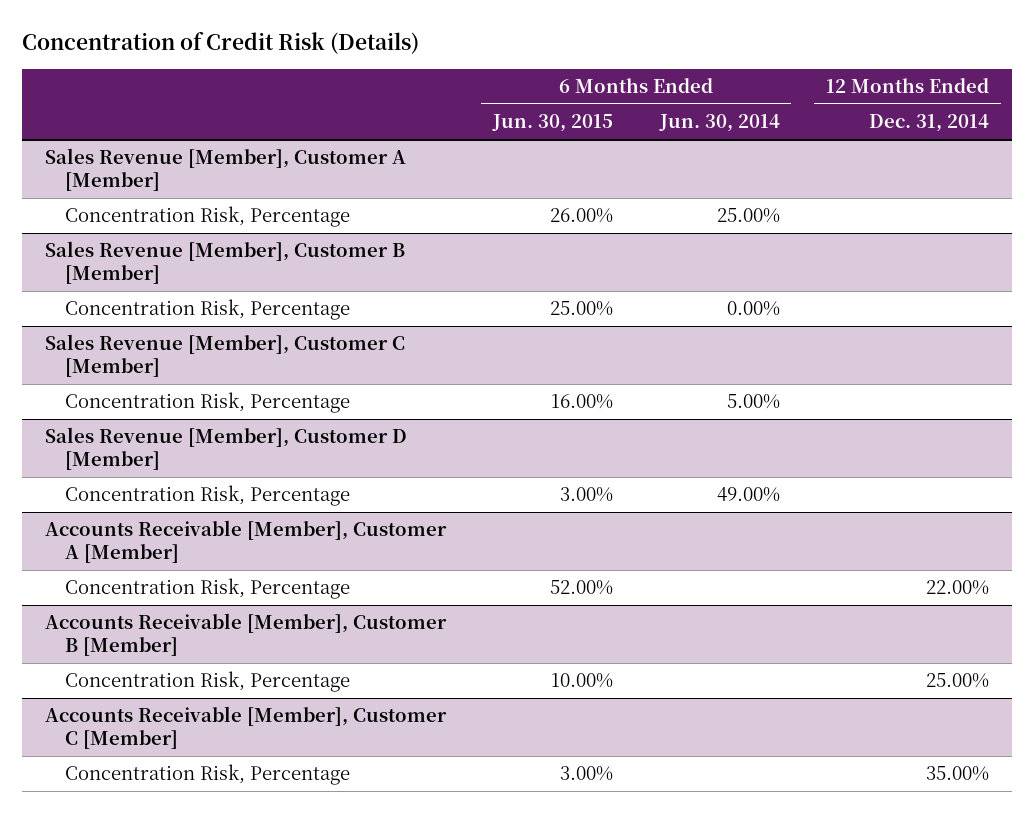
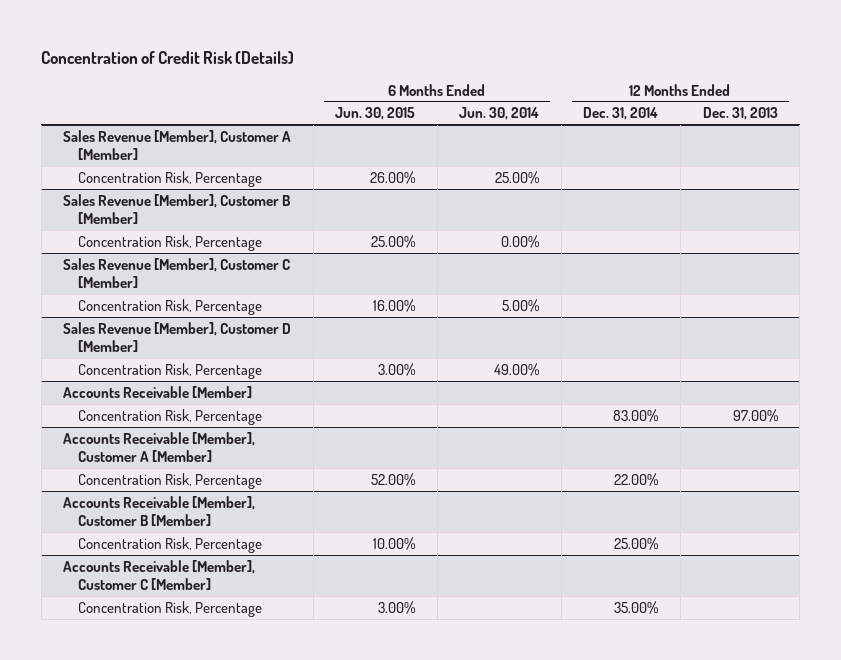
- | 6 Months Ended Jun. 30, 2015 | 6 Months Ended Jun. 30, 2014 | 12 Months Ended Dec. 31, 2014
+ | 6 Months Ended Jun. 30, 2015 | 6 Months Ended Jun. 30, 2014 | 12 Months Ended Dec. 31, 2014 | 12 Months Ended Dec. 31, 2013
+ Accounts Receivable [Member]
+ Concentration Risk, Percentage | | | 83.00% | 97.00%

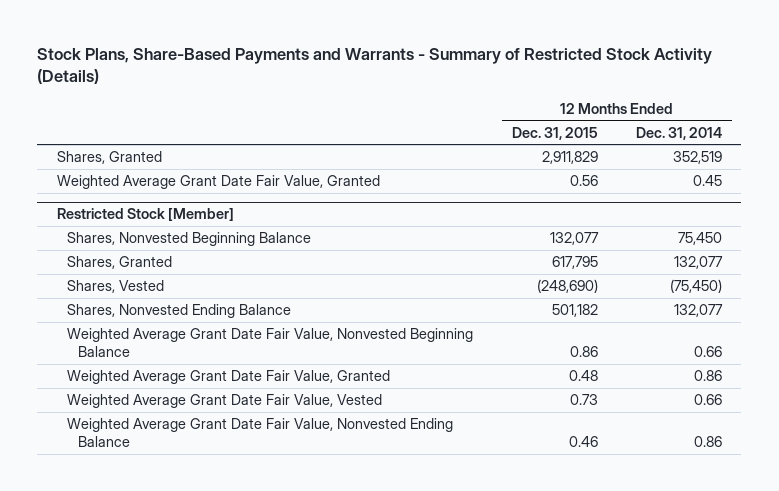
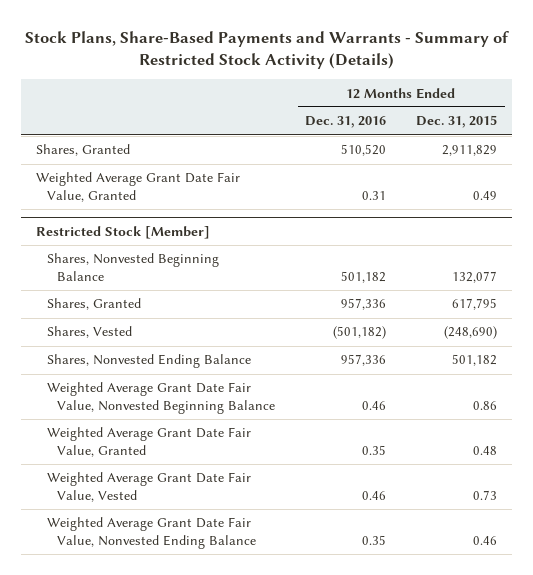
- | 12 Months Ended Dec. 31, 2015 | 12 Months Ended Dec. 31, 2014
+ | 12 Months Ended Dec. 31, 2016 | 12 Months Ended Dec. 31, 2015
- Weighted Average Grant Date Fair Value, Granted | 0.56 | 0.45
+ Weighted Average Grant Date Fair Value, Granted | 0.31 | 0.49

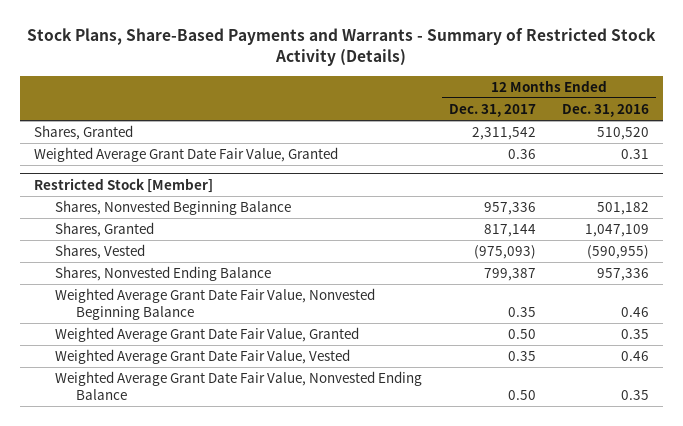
- | 12 Months Ended Dec. 31, 2016 | 12 Months Ended Dec. 31, 2015
+ | 12 Months Ended Dec. 31, 2017 | 12 Months Ended Dec. 31, 2016
@ Restricted Stock [Member]
- Shares, Granted | 957,336 | 617,795
- Shares, Vested | (501,182) | (248,690)
+ Shares, Granted | 817,144 | 1,047,109
+ Shares, Vested | (975,093) | (590,955)

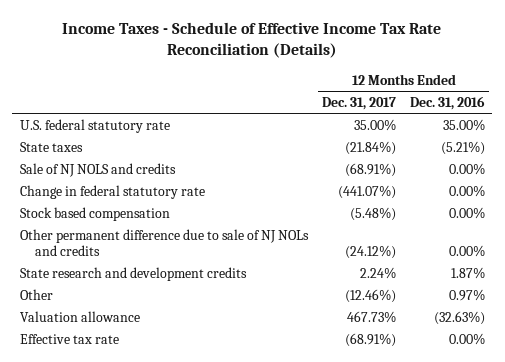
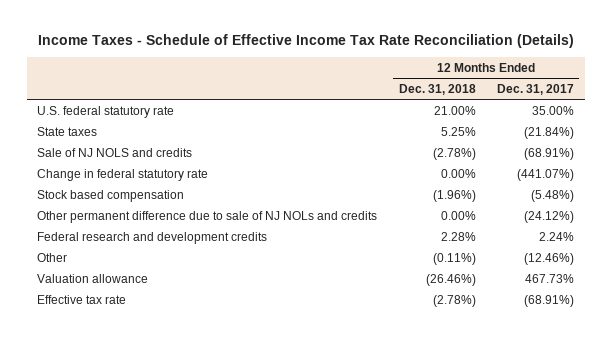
- | 12 Months Ended Dec. 31, 2017 | 12 Months Ended Dec. 31, 2016
+ | 12 Months Ended Dec. 31, 2018 | 12 Months Ended Dec. 31, 2017
- State research and development credits | 2.24% | 1.87%
+ Federal research and development credits | 2.28% | 2.24%

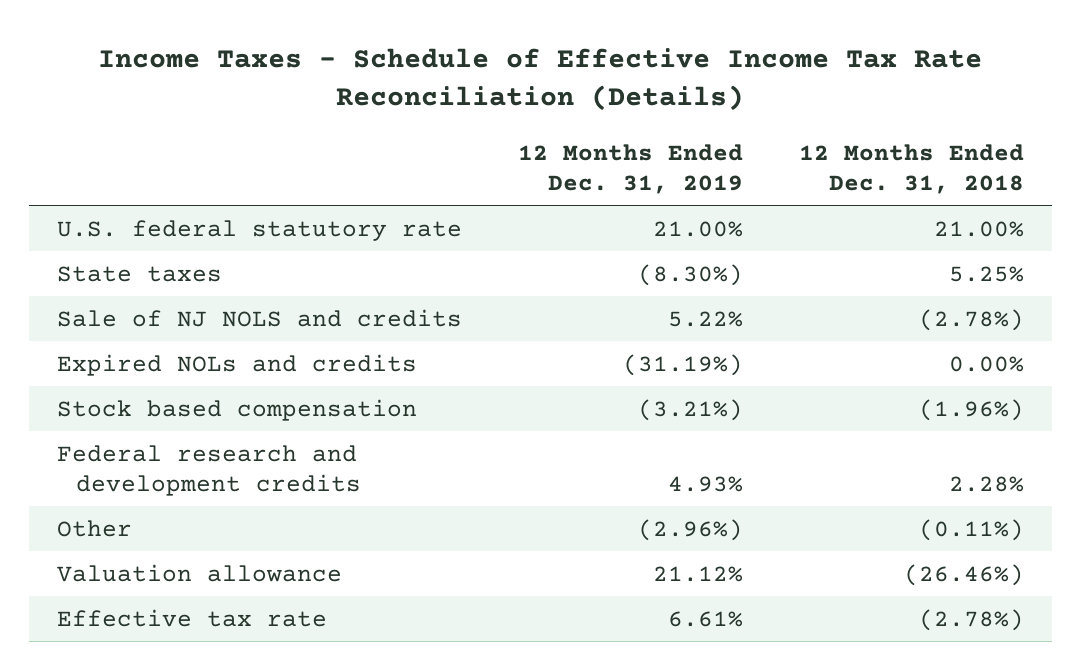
- | 12 Months Ended Dec. 31, 2018 | 12 Months Ended Dec. 31, 2017
+ | 12 Months Ended Dec. 31, 2019 | 12 Months Ended Dec. 31, 2018
- Change in federal statutory rate | 0.00% | (441.07%)
+ Expired NOLs and credits | (31.19%) | 0.00%
- Other permanent difference due to sale of NJ NOLs and credits | 0.00% | (24.12%)

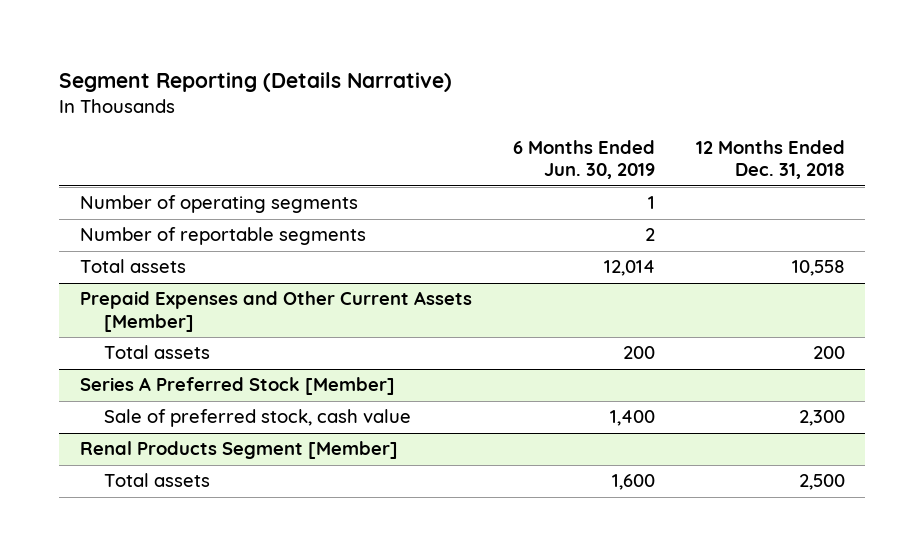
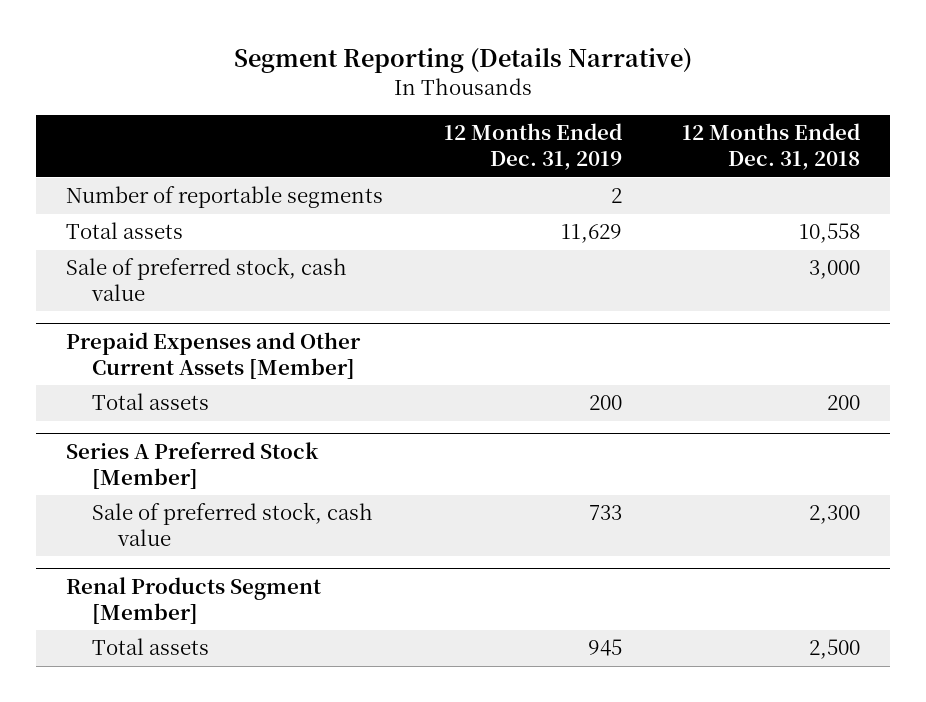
- | 6 Months Ended Jun. 30, 2019 | 12 Months Ended Dec. 31, 2018
+ | 12 Months Ended Dec. 31, 2019 | 12 Months Ended Dec. 31, 2018
- Number of operating segments | 1 |
+ Sale of preferred stock, cash value | | 3,000

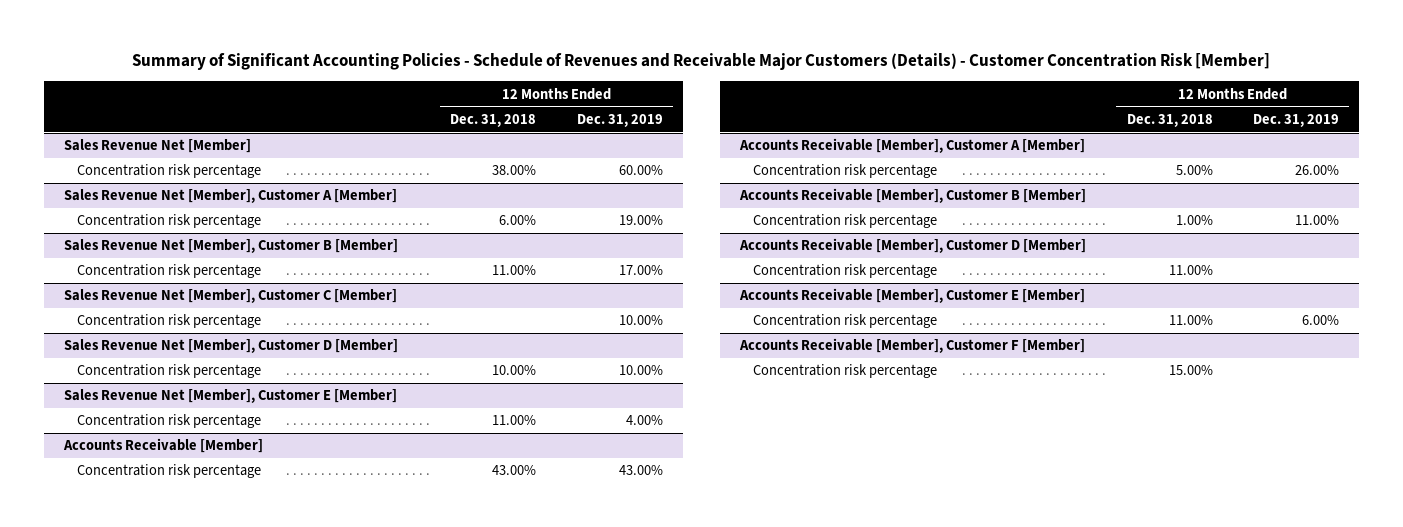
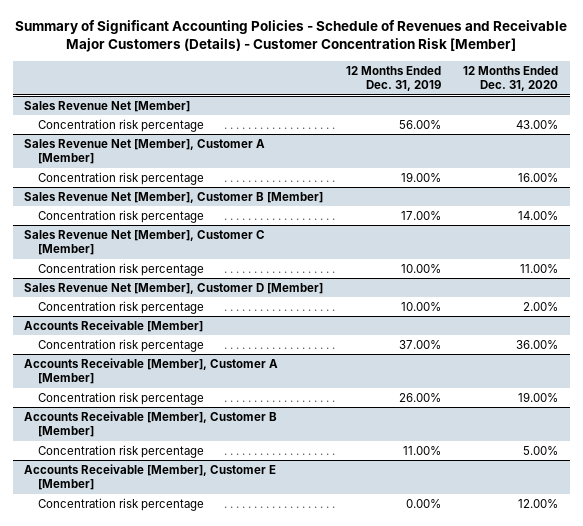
- | 12 Months Ended Dec. 31, 2018 | 12 Months Ended Dec. 31, 2019
+ | 12 Months Ended Dec. 31, 2019 | 12 Months Ended Dec. 31, 2020
@ Sales Revenue Net [Member]
- Concentration risk percentage | 38.00% | 60.00%
+ Concentration risk percentage | 56.00% | 43.00%
- Sales Revenue Net [Member], Customer E [Member]
- Concentration risk percentage | 11.00% | 4.00%
@ Accounts Receivable [Member]
- Concentration risk percentage | 43.00% | 43.00%
+ Concentration risk percentage | 37.00% | 36.00%
- Accounts Receivable [Member], Customer D [Member]
- Concentration risk percentage | 11.00% |
@ Accounts Receivable [Member], Customer E [Member]
- Concentration risk percentage | 11.00% | 6.00%
- Accounts Receivable [Member], Customer F [Member]
- Concentration risk percentage | 15.00% |
@ Accounts Receivable [Member], Customer E [Member]
+ Concentration risk percentage | 0.00% | 12.00%

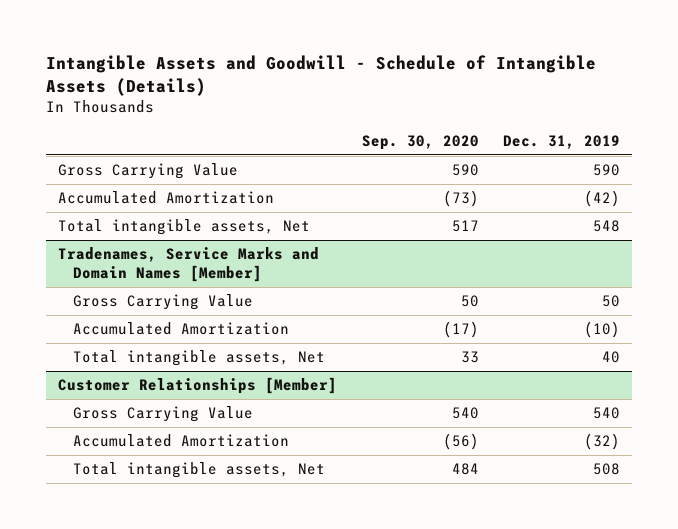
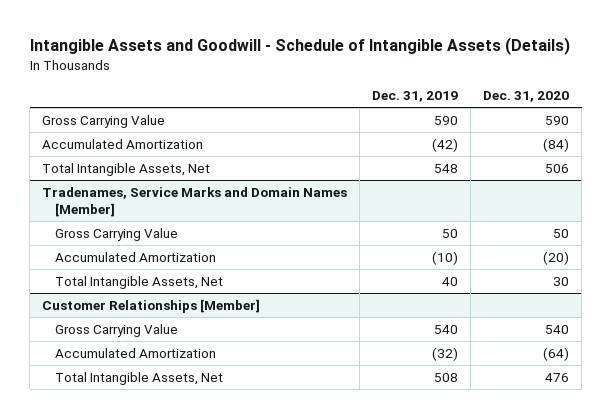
- | Sep. 30, 2020 | Dec. 31, 2019
+ | Dec. 31, 2019 | Dec. 31, 2020
- Total intangible assets, Net | 517 | 548
+ Total Intangible Assets, Net | 548 | 506
@ Tradenames, Service Marks and Domain Names [Member]
- Total intangible assets, Net | 33 | 40
+ Total Intangible Assets, Net | 40 | 30
@ Customer Relationships [Member]
- Total intangible assets, Net | 484 | 508
+ Total Intangible Assets, Net | 508 | 476

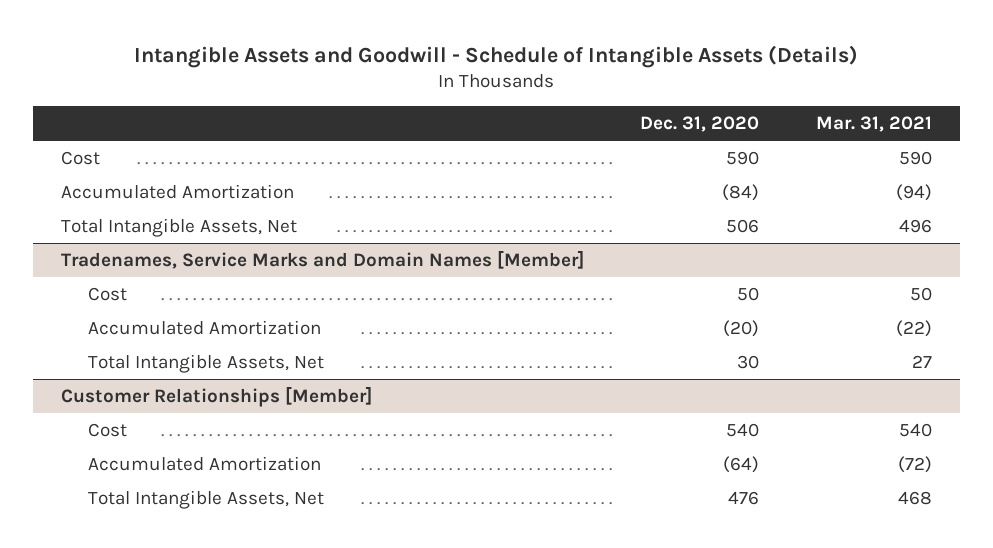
- | Dec. 31, 2019 | Dec. 31, 2020
+ | Dec. 31, 2020 | Mar. 31, 2021
- Gross Carrying Value | 590 | 590
+ Cost | 590 | 590
@ Tradenames, Service Marks and Domain Names [Member]
- Gross Carrying Value | 50 | 50
+ Cost | 50 | 50
@ Customer Relationships [Member]
- Gross Carrying Value | 540 | 540
+ Cost | 540 | 540

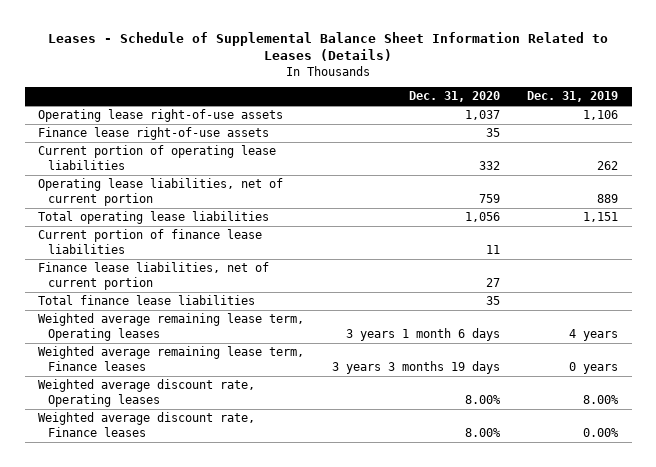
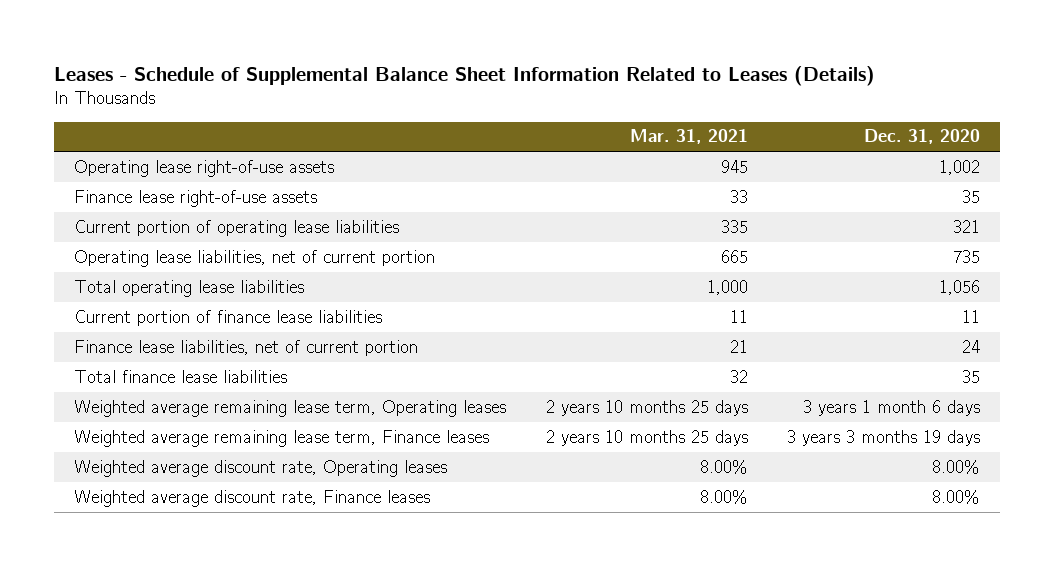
- | Dec. 31, 2020 | Dec. 31, 2019
+ | Mar. 31, 2021 | Dec. 31, 2020
- Operating lease right-of-use assets | 1,037 | 1,106
+ Operating lease right-of-use assets | 945 | 1,002
- Current portion of operating lease liabilities | 332 | 262
- Operating lease liabilities, net of current portion | 759 | 889
+ Current portion of operating lease liabilities | 335 | 321
+ Operating lease liabilities, net of current portion | 665 | 735
- Finance lease liabilities, net of current portion | 27 |
+ Finance lease liabilities, net of current portion | 21 | 24

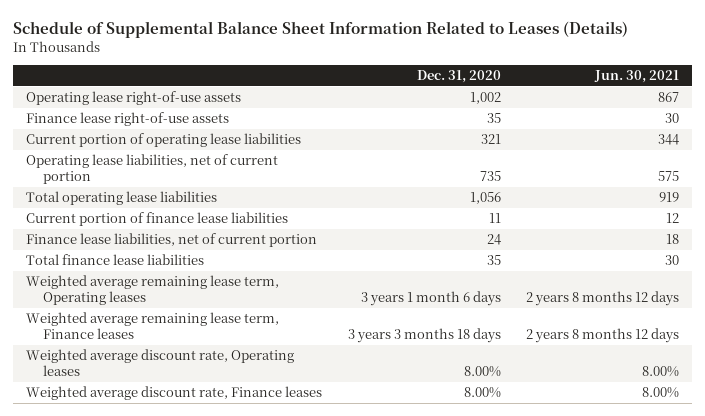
- Leases - Schedule of Supplemental Balance Sheet Information Related to Leases (Details)
+ Schedule of Supplemental Balance Sheet Information Related to Leases (Details)
- | Mar. 31, 2021 | Dec. 31, 2020
+ | Dec. 31, 2020 | Jun. 30, 2021
- Weighted average remaining lease term, Finance leases | 2 years 10 months 25 days | 3 years 3 months 19 days
+ Weighted average remaining lease term, Finance leases | 3 years 3 months 18 days | 2 years 8 months 12 days

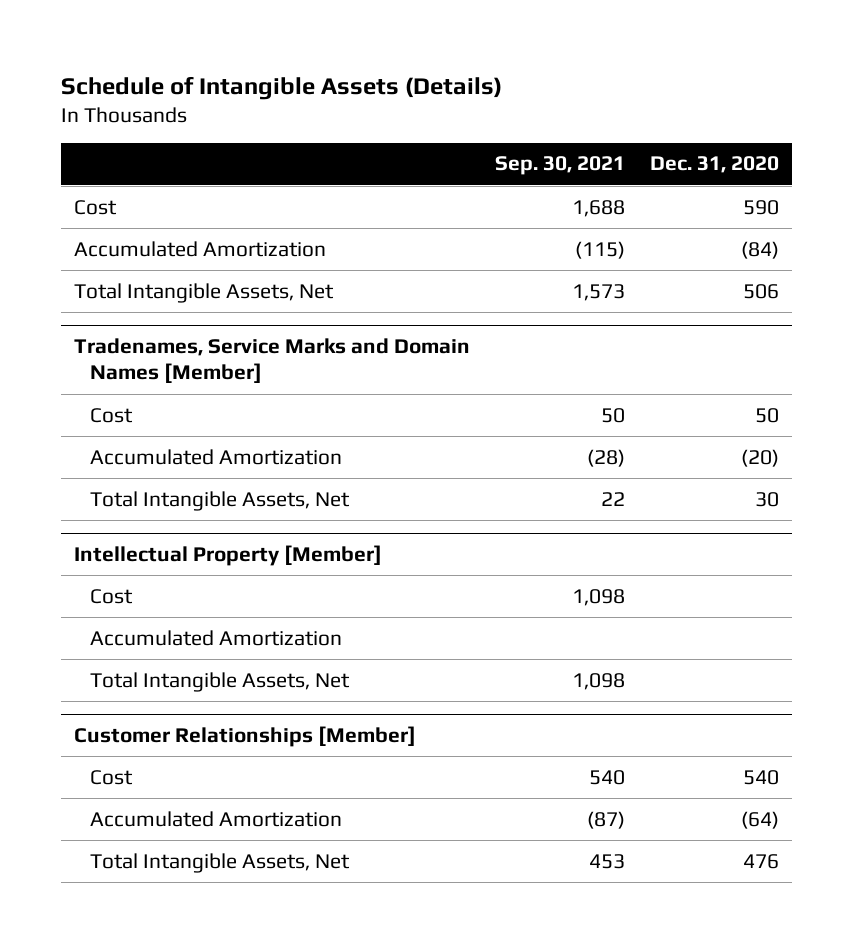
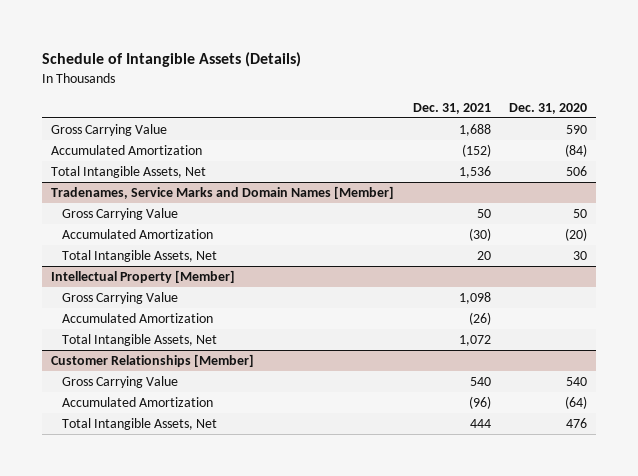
- | Sep. 30, 2021 | Dec. 31, 2020
+ | Dec. 31, 2021 | Dec. 31, 2020
- Cost | 1,688 | 590
+ Gross Carrying Value | 1,688 | 590
@ Tradenames, Service Marks and Domain Names [Member]
- Cost | 50 | 50
+ Gross Carrying Value | 50 | 50
@ Intellectual Property [Member]
- Cost | 1,098 |
+ Gross Carrying Value | 1,098 |
@ Customer Relationships [Member]
- Cost | 540 | 540
+ Gross Carrying Value | 540 | 540

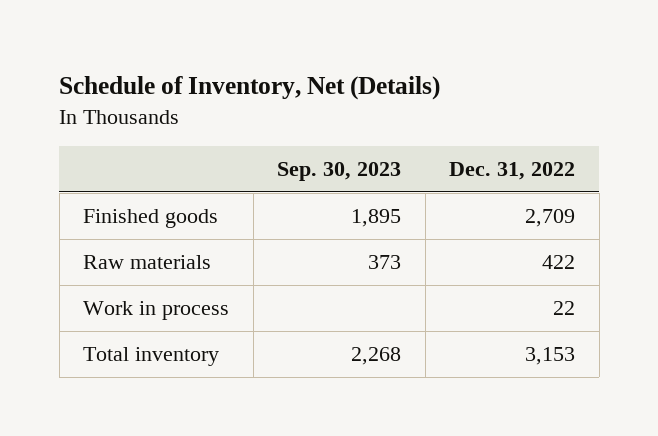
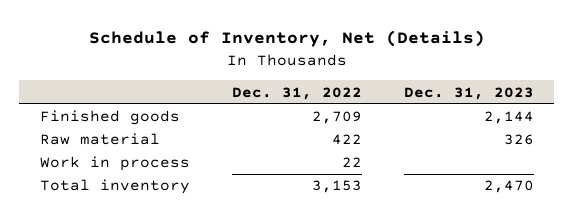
- | Sep. 30, 2023 | Dec. 31, 2022
+ | Dec. 31, 2022 | Dec. 31, 2023
- Raw materials | 373 | 422
+ Raw material | 422 | 326

